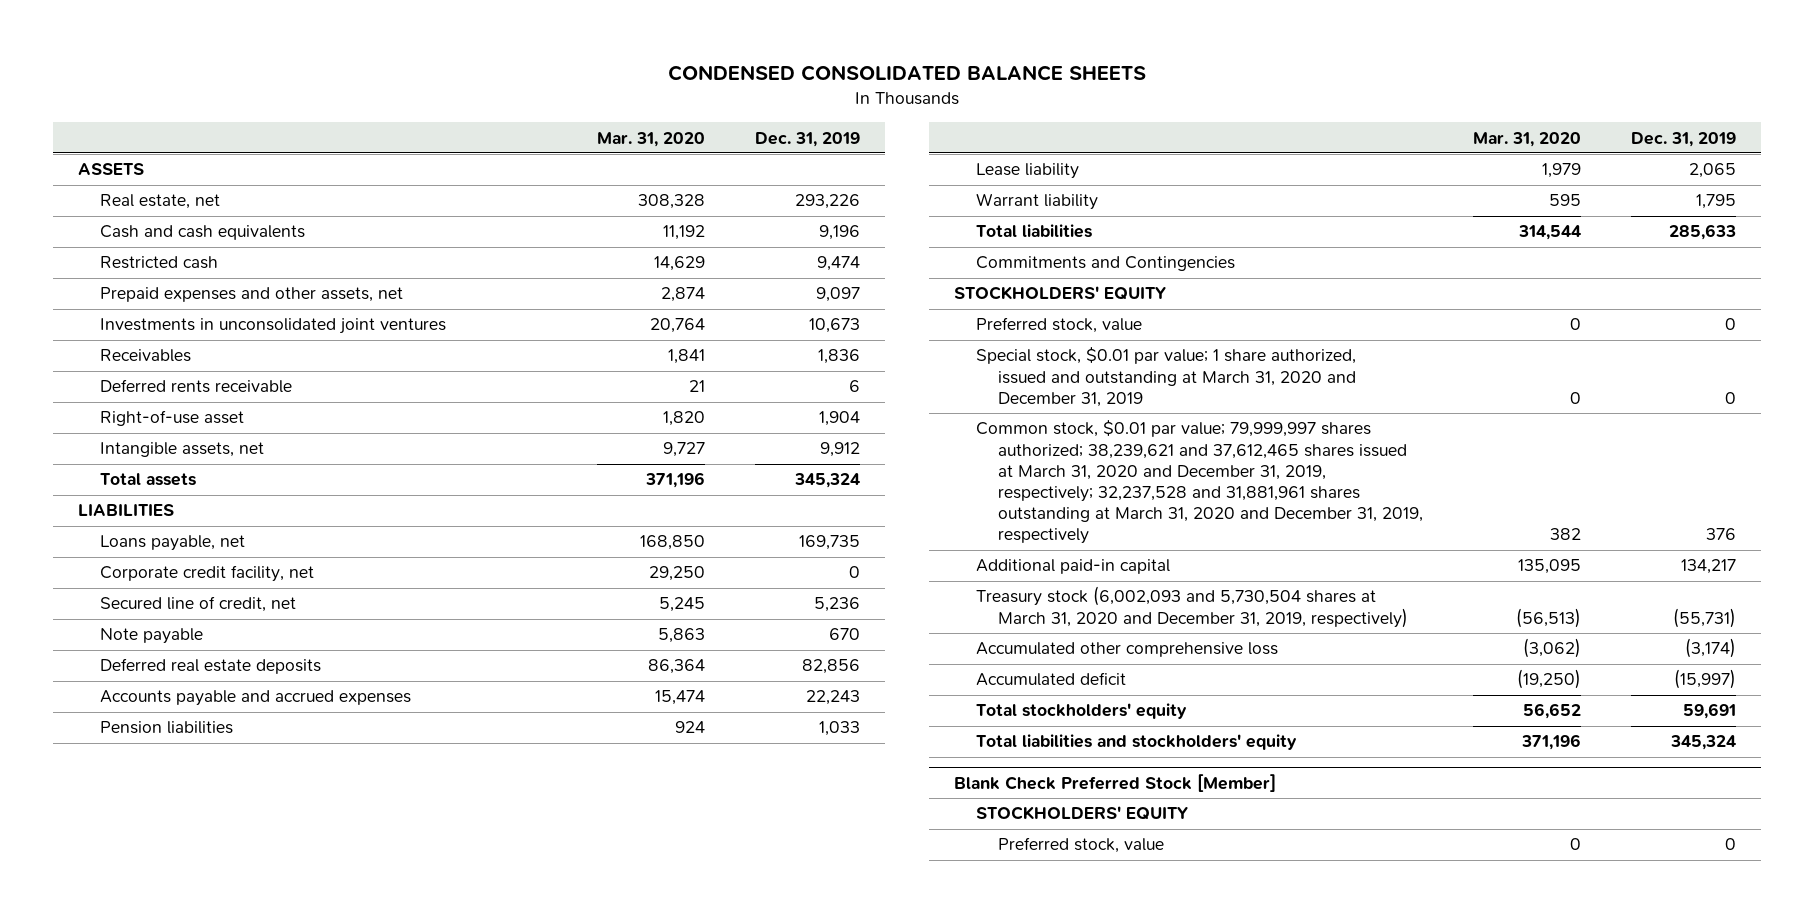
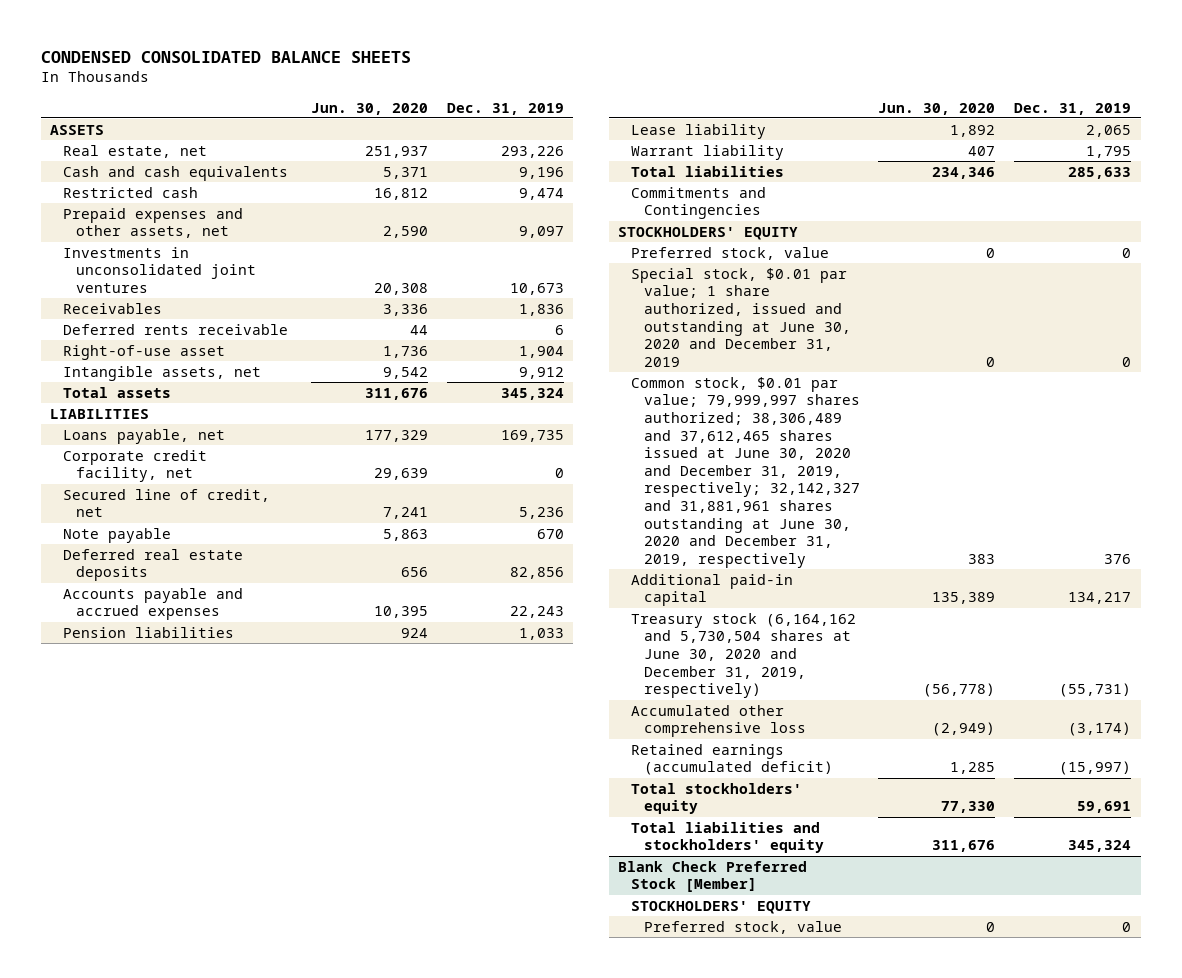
- | Mar. 31, 2020 | Dec. 31, 2019
+ | Jun. 30, 2020 | Dec. 31, 2019
- Special stock, $0.01 par value; 1 share authorized, issued and outstanding at March 31, 2020 and December 31, 2019 | 0 | 0
- Common stock, $0.01 par value; 79,999,997 shares authorized; 38,239,621 and 37,612,465 shares issued at March 31, 2020 and December 31, 2019, respectively; 32,237,528 and 31,881,961 shares outstanding at March 31, 2020 and December 31, 2019, respectively | 382 | 376
+ Special stock, $0.01 par value; 1 share authorized, issued and outstanding at June 30, 2020 and December 31, 2019 | 0 | 0
+ Common stock, $0.01 par value; 79,999,997 shares authorized; 38,306,489 and 37,612,465 shares issued at June 30, 2020 and December 31, 2019, respectively; 32,142,327 and 31,881,961 shares outstanding at June 30, 2020 and December 31, 2019, respectively | 383 | 376
- Treasury stock (6,002,093 and 5,730,504 shares at March 31, 2020 and December 31, 2019, respectively) | (56,513) | (55,731)
+ Treasury stock (6,164,162 and 5,730,504 shares at June 30, 2020 and December 31, 2019, respectively) | (56,778) | (55,731)
- Accumulated deficit | (19,250) | (15,997)
+ Retained earnings (accumulated deficit) | 1,285 | (15,997)

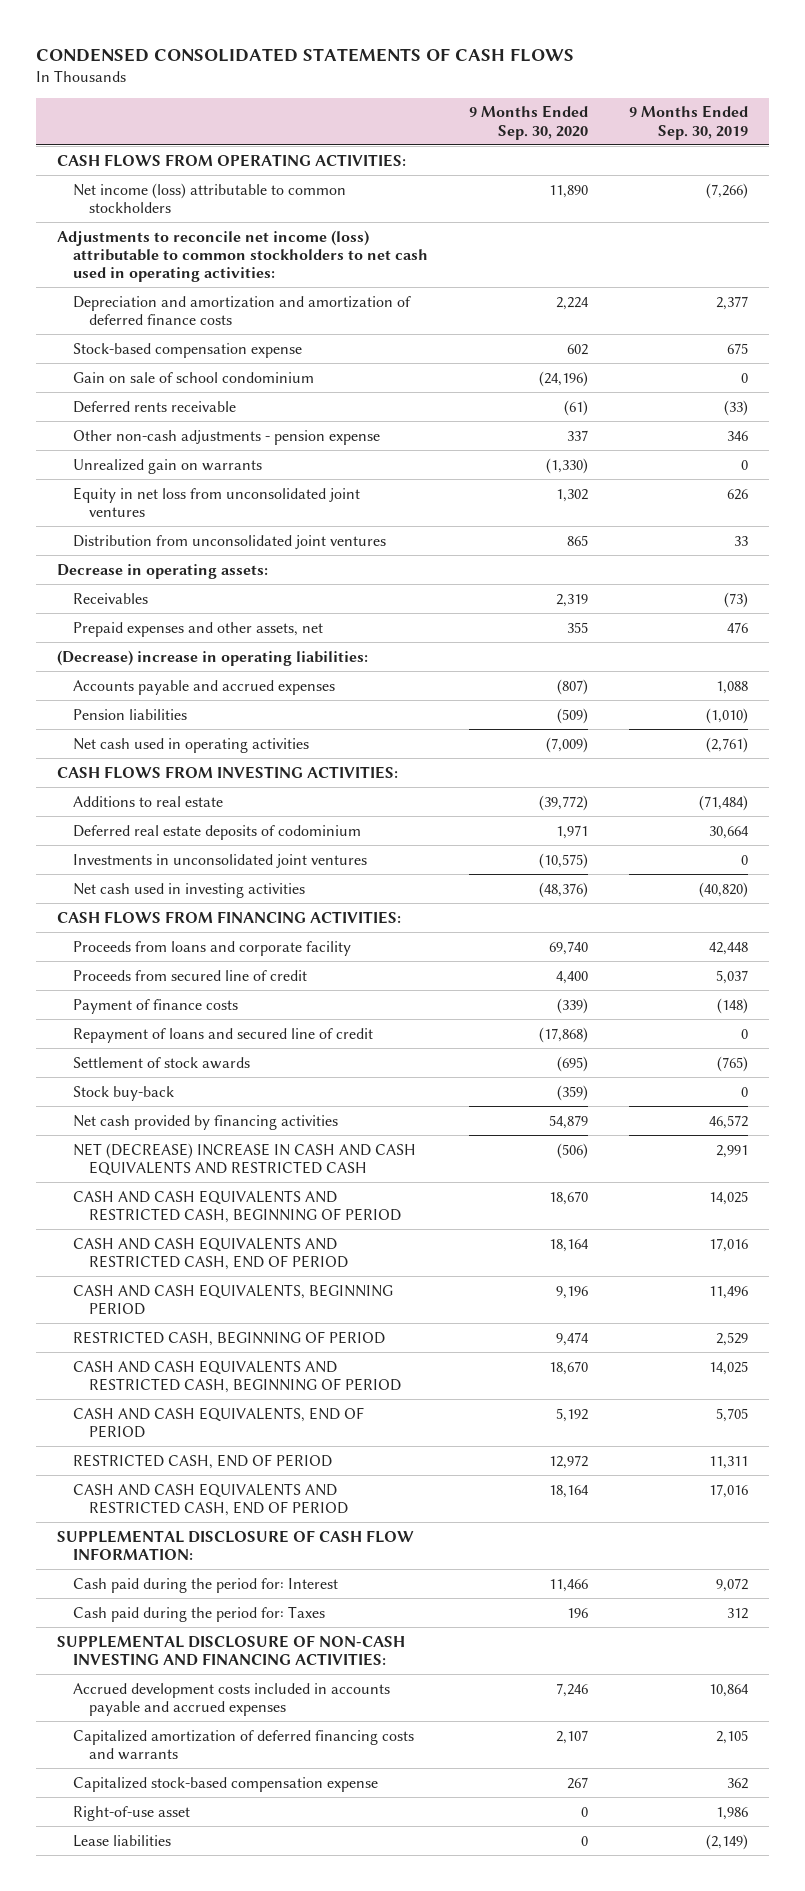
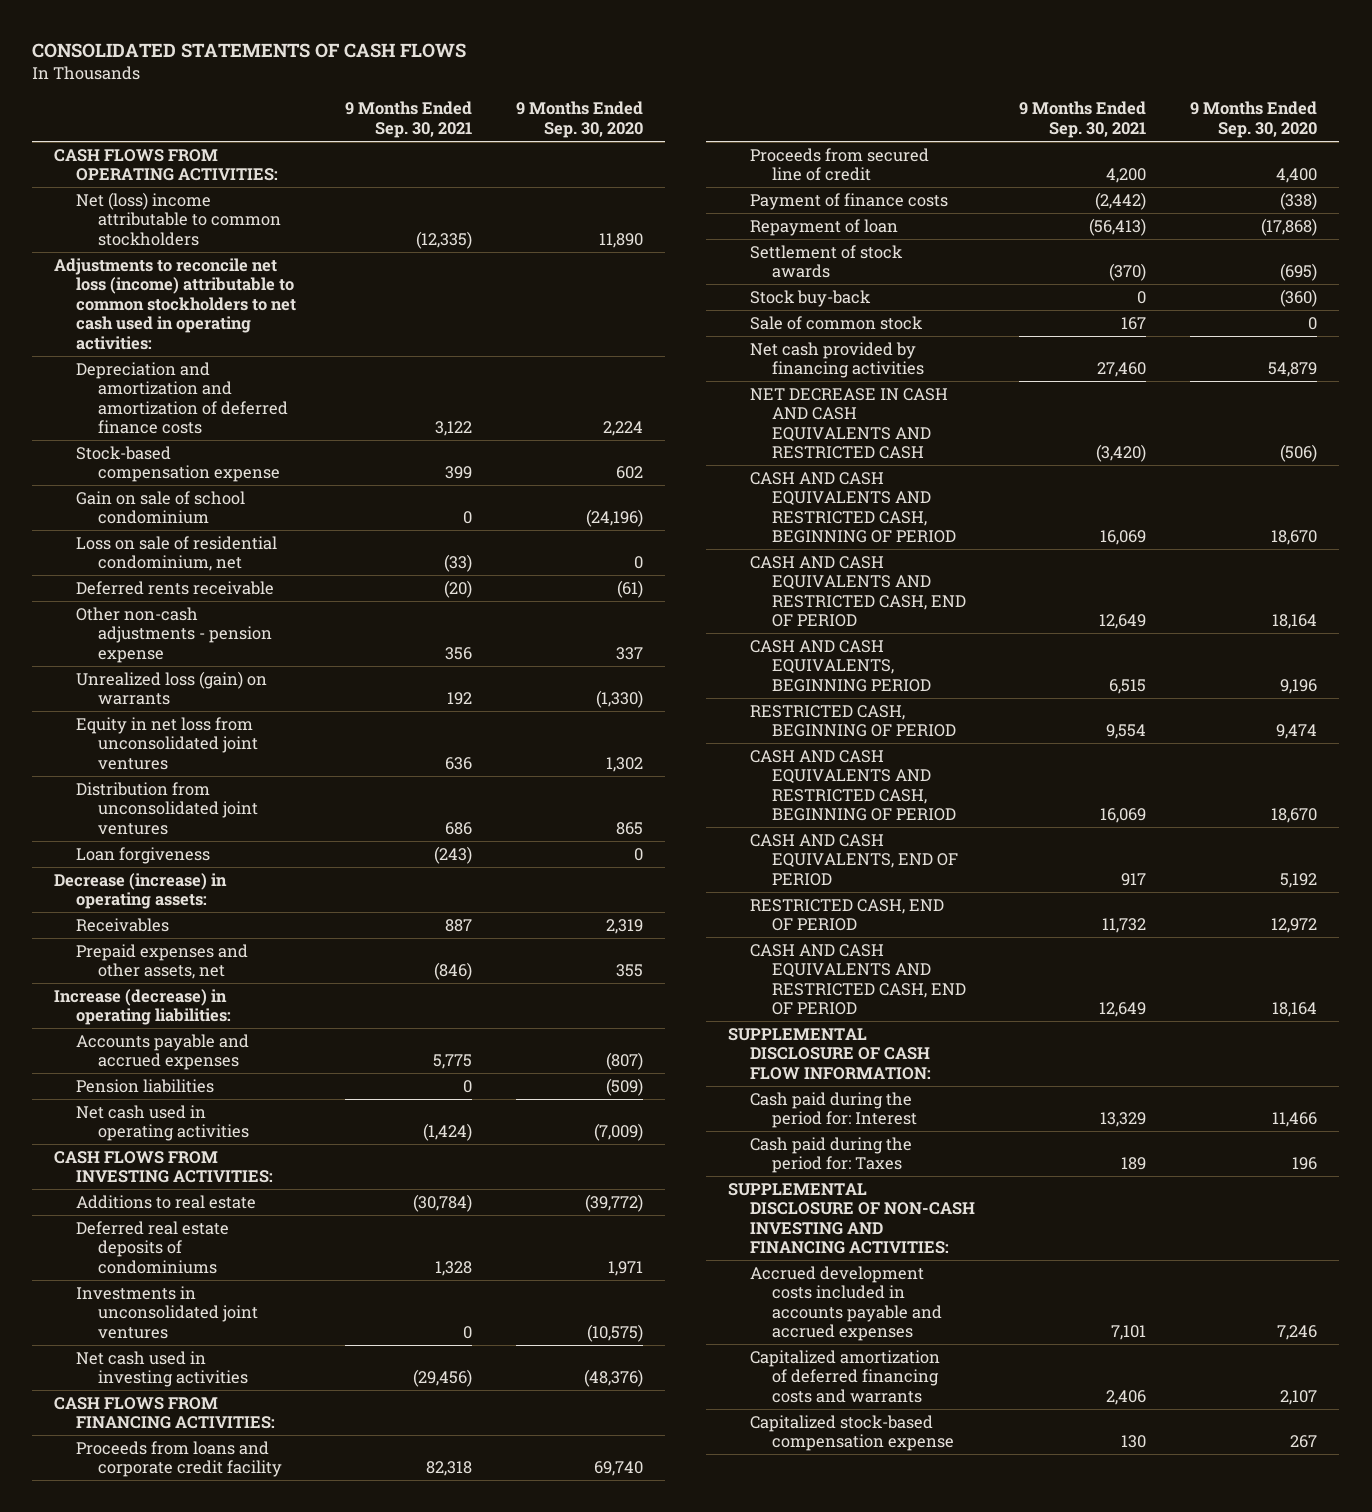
- CONDENSED CONSOLIDATED STATEMENTS OF CASH FLOWS
+ CONSOLIDATED STATEMENTS OF CASH FLOWS
- | 9 Months Ended Sep. 30, 2020 | 9 Months Ended Sep. 30, 2019
+ | 9 Months Ended Sep. 30, 2021 | 9 Months Ended Sep. 30, 2020
- Net income (loss) attributable to common stockholders | 11,890 | (7,266)
- Adjustments to reconcile net income (loss) attributable to common stockholders to net cash used in operating activities:
+ Net (loss) income attributable to common stockholders | (12,335) | 11,890
+ Adjustments to reconcile net loss (income) attributable to common stockholders to net cash used in operating activities:
+ Loss on sale of residential condominium, net | (33) | 0
- Unrealized gain on warrants | (1,330) | 0
+ Unrealized loss (gain) on warrants | 192 | (1,330)
- Decrease in operating assets:
+ Loan forgiveness | (243) | 0
+ Decrease (increase) in operating assets:
- (Decrease) increase in operating liabilities:
+ Increase (decrease) in operating liabilities:
- Deferred real estate deposits of codominium | 1,971 | 30,664
+ Deferred real estate deposits of condominiums | 1,328 | 1,971
- Proceeds from loans and corporate facility | 69,740 | 42,448
+ Proceeds from loans and corporate credit facility | 82,318 | 69,740
- Payment of finance costs | (339) | (148)
- Repayment of loans and secured line of credit | (17,868) | 0
+ Payment of finance costs | (2,442) | (338)
+ Repayment of loan | (56,413) | (17,868)
- Stock buy-back | (359) | 0
+ Stock buy-back | 0 | (360)
+ Sale of common stock | 167 | 0
- NET (DECREASE) INCREASE IN CASH AND CASH EQUIVALENTS AND RESTRICTED CASH | (506) | 2,991
+ NET DECREASE IN CASH AND CASH EQUIVALENTS AND RESTRICTED CASH | (3,420) | (506)
- Right-of-use asset | 0 | 1,986
- Lease liabilities | 0 | (2,149)

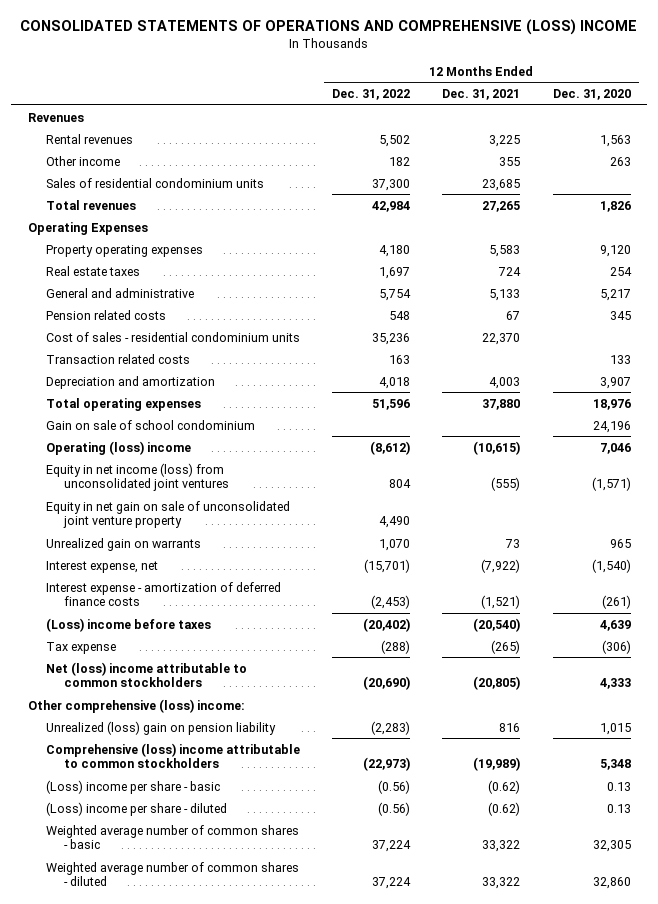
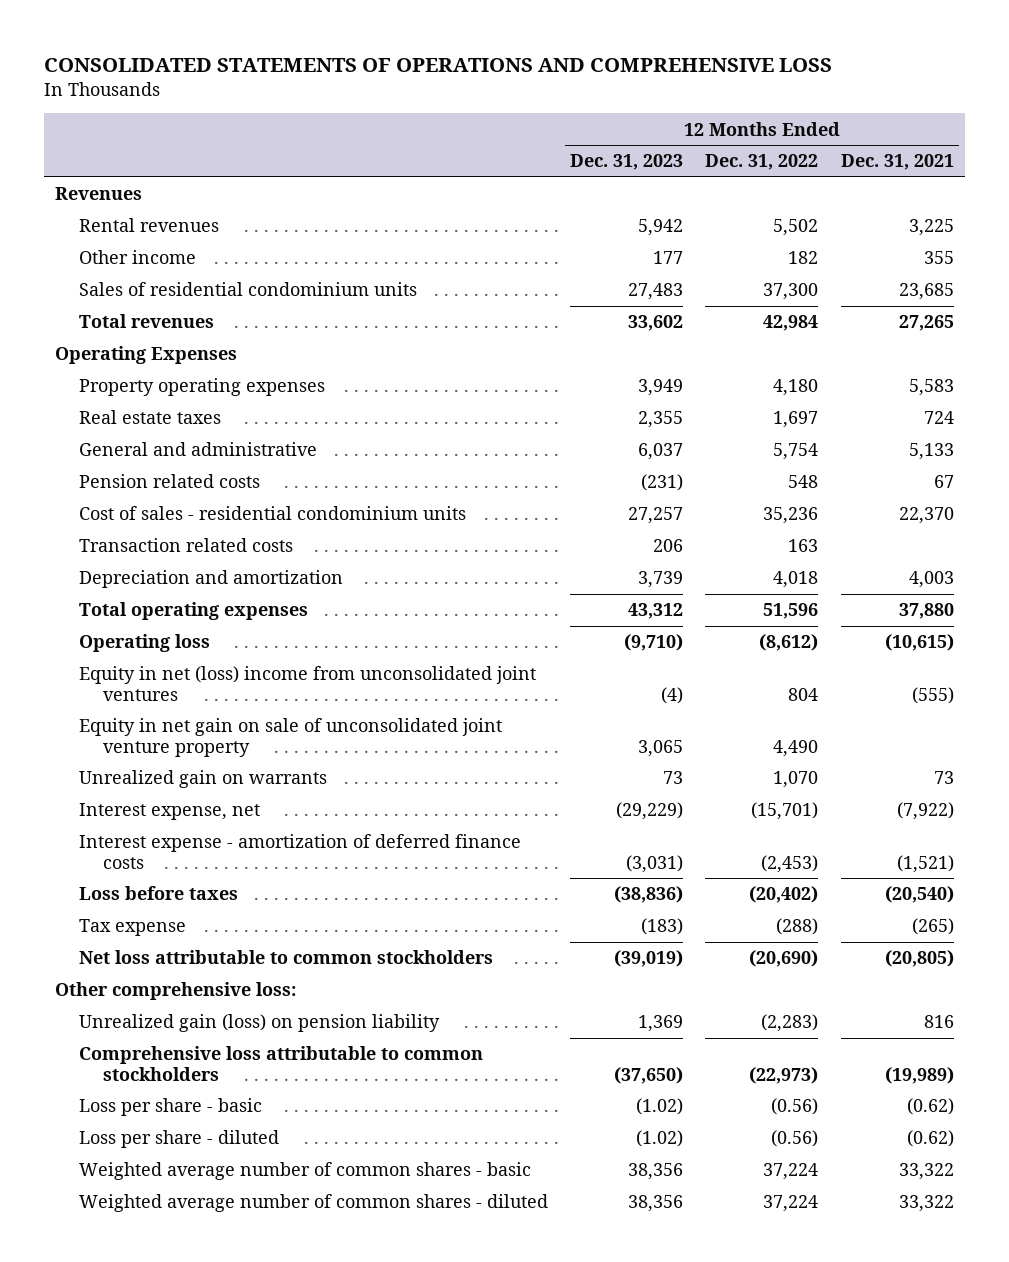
- CONSOLIDATED STATEMENTS OF OPERATIONS AND COMPREHENSIVE (LOSS) INCOME
+ CONSOLIDATED STATEMENTS OF OPERATIONS AND COMPREHENSIVE LOSS
- | 12 Months Ended Dec. 31, 2022 | 12 Months Ended Dec. 31, 2021 | 12 Months Ended Dec. 31, 2020
+ | 12 Months Ended Dec. 31, 2023 | 12 Months Ended Dec. 31, 2022 | 12 Months Ended Dec. 31, 2021
- Gain on sale of school condominium | | | 24,196
- Operating (loss) income | (8,612) | (10,615) | 7,046
- Equity in net income (loss) from unconsolidated joint ventures | 804 | (555) | (1,571)
+ Operating loss | (9,710) | (8,612) | (10,615)
+ Equity in net (loss) income from unconsolidated joint ventures | (4) | 804 | (555)
- (Loss) income before taxes | (20,402) | (20,540) | 4,639
+ Loss before taxes | (38,836) | (20,402) | (20,540)
- Net (loss) income attributable to common stockholders | (20,690) | (20,805) | 4,333
- Other comprehensive (loss) income:
- Unrealized (loss) gain on pension liability | (2,283) | 816 | 1,015
- Comprehensive (loss) income attributable to common stockholders | (22,973) | (19,989) | 5,348
- (Loss) income per share - basic | (0.56) | (0.62) | 0.13
- (Loss) income per share - diluted | (0.56) | (0.62) | 0.13
+ Net loss attributable to common stockholders | (39,019) | (20,690) | (20,805)
+ Other comprehensive loss:
+ Unrealized gain (loss) on pension liability | 1,369 | (2,283) | 816
+ Comprehensive loss attributable to common stockholders | (37,650) | (22,973) | (19,989)
+ Loss per share - basic | (1.02) | (0.56) | (0.62)
+ Loss per share - diluted | (1.02) | (0.56) | (0.62)

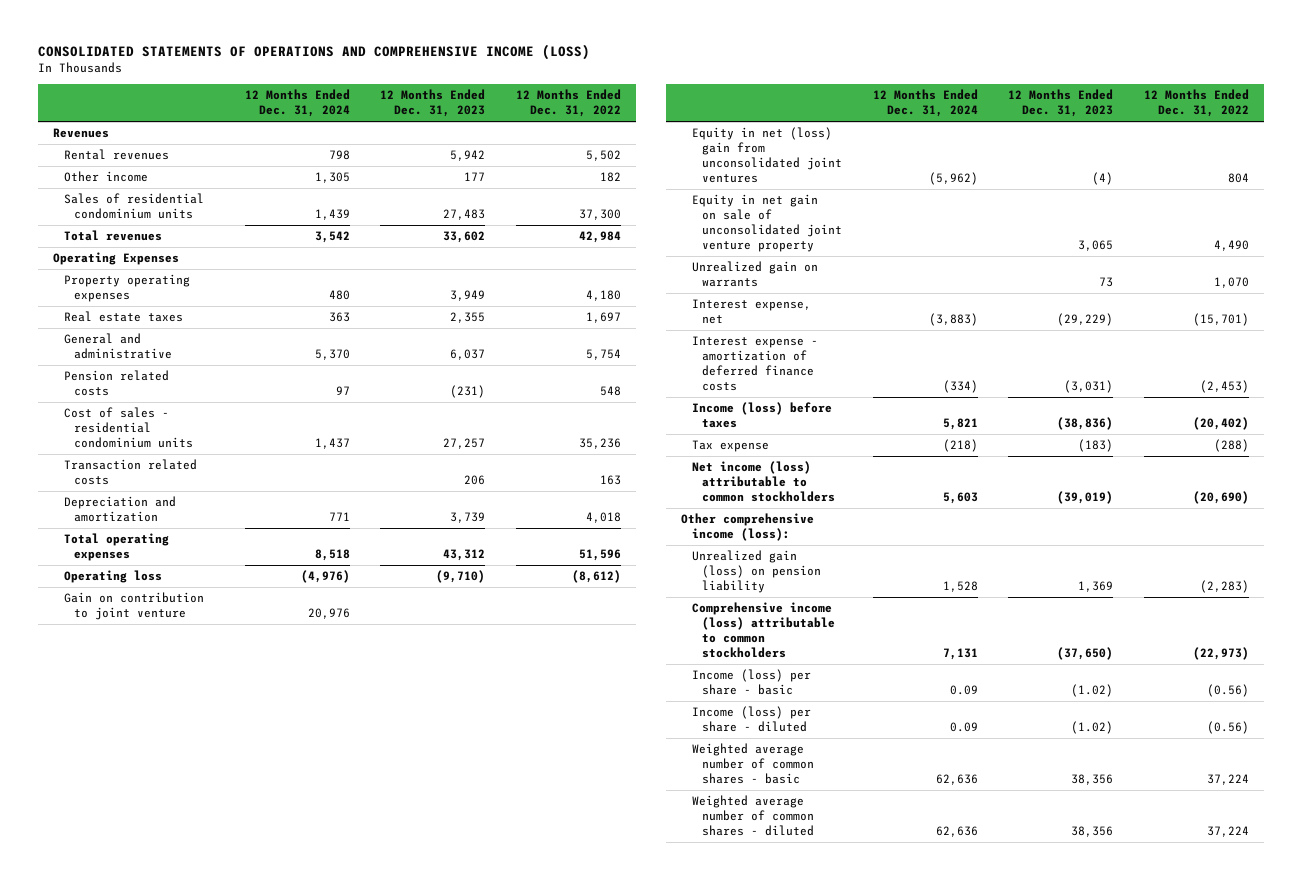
- CONSOLIDATED STATEMENTS OF OPERATIONS AND COMPREHENSIVE LOSS
+ CONSOLIDATED STATEMENTS OF OPERATIONS AND COMPREHENSIVE INCOME (LOSS)
- | 12 Months Ended Dec. 31, 2023 | 12 Months Ended Dec. 31, 2022 | 12 Months Ended Dec. 31, 2021
+ | 12 Months Ended Dec. 31, 2024 | 12 Months Ended Dec. 31, 2023 | 12 Months Ended Dec. 31, 2022
- Equity in net (loss) income from unconsolidated joint ventures | (4) | 804 | (555)
+ Gain on contribution to joint venture | 20,976 | |
+ Equity in net (loss) gain from unconsolidated joint ventures | (5,962) | (4) | 804
- Loss before taxes | (38,836) | (20,402) | (20,540)
+ Income (loss) before taxes | 5,821 | (38,836) | (20,402)
- Net loss attributable to common stockholders | (39,019) | (20,690) | (20,805)
- Other comprehensive loss:
+ Net income (loss) attributable to common stockholders | 5,603 | (39,019) | (20,690)
+ Other comprehensive income (loss):
- Comprehensive loss attributable to common stockholders | (37,650) | (22,973) | (19,989)
- Loss per share - basic | (1.02) | (0.56) | (0.62)
- Loss per share - diluted | (1.02) | (0.56) | (0.62)
+ Comprehensive income (loss) attributable to common stockholders | 7,131 | (37,650) | (22,973)
+ Income (loss) per share - basic | 0.09 | (1.02) | (0.56)
+ Income (loss) per share - diluted | 0.09 | (1.02) | (0.56)

